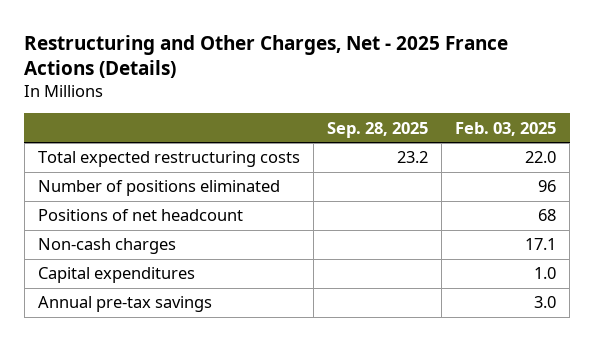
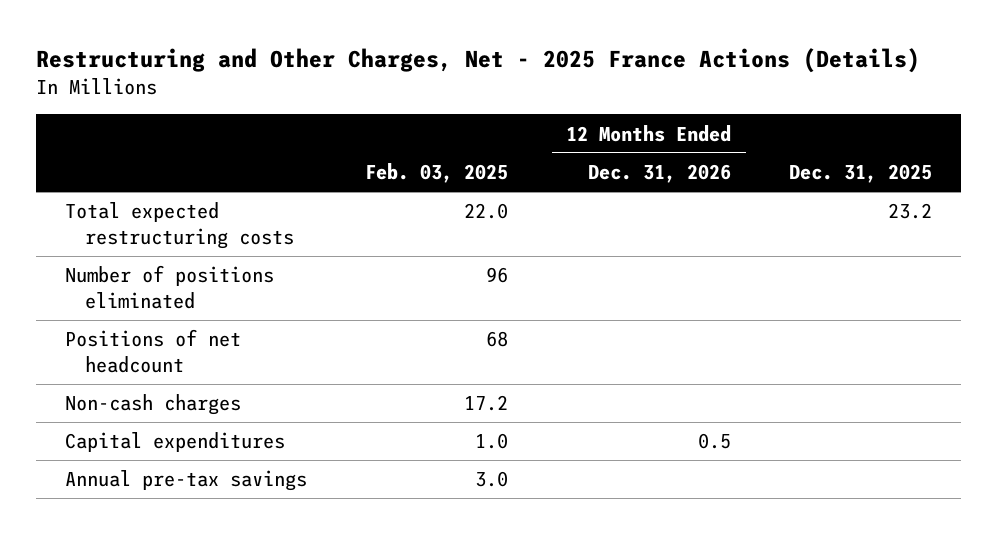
- | Sep. 28, 2025 | Feb. 03, 2025
+ | Feb. 03, 2025 | 12 Months Ended Dec. 31, 2026 | Dec. 31, 2025
- Non-cash charges | | 17.1
+ Non-cash charges | 17.2 | |

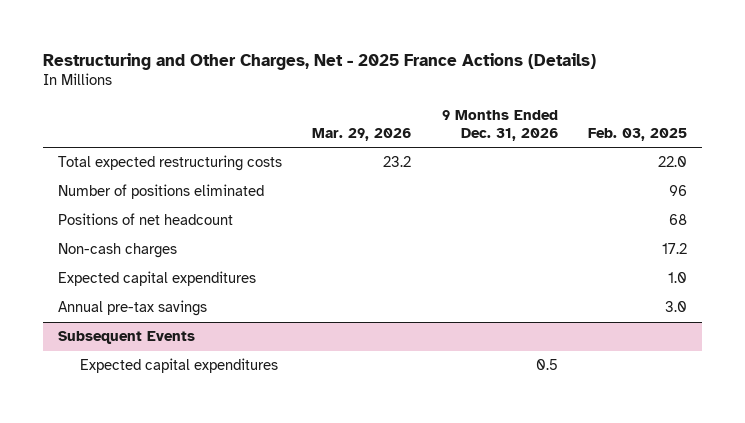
- | Feb. 03, 2025 | 12 Months Ended Dec. 31, 2026 | Dec. 31, 2025
+ | Mar. 29, 2026 | 9 Months Ended Dec. 31, 2026 | Feb. 03, 2025
- Capital expenditures | 1.0 | 0.5 |
+ Expected capital expenditures | | | 1.0
+ Subsequent Events
+ Expected capital expenditures | | 0.5 |

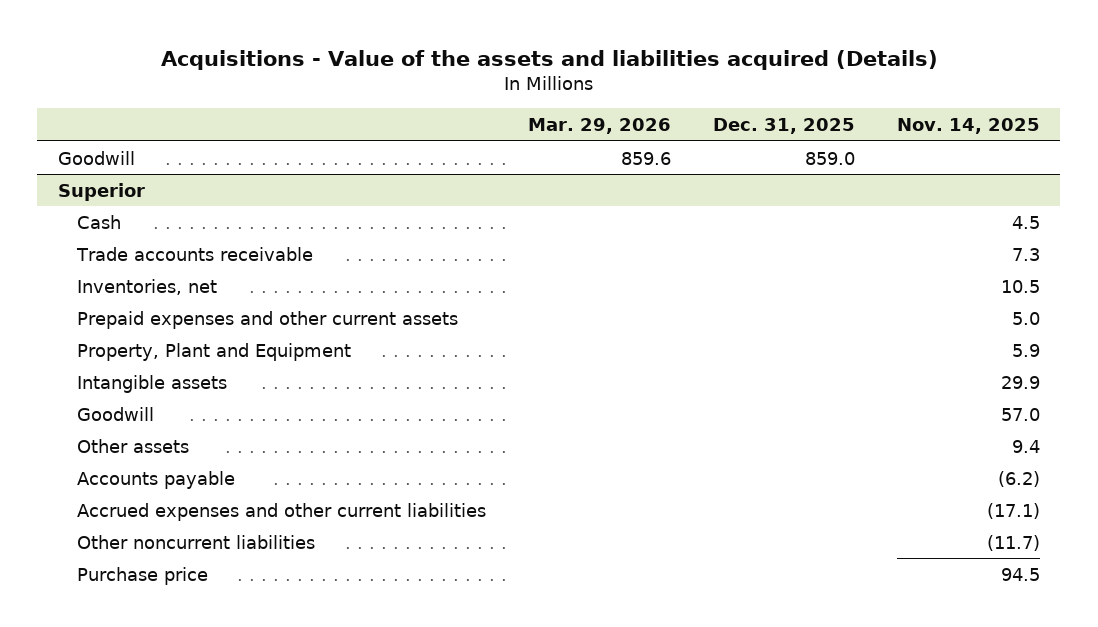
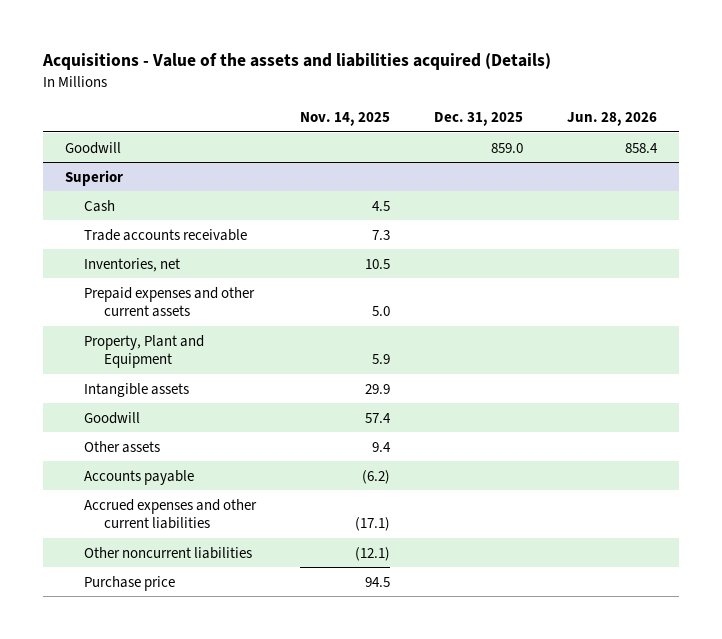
- | Mar. 29, 2026 | Dec. 31, 2025 | Nov. 14, 2025
+ | Nov. 14, 2025 | Dec. 31, 2025 | Jun. 28, 2026
@ Superior
- Goodwill | | | 57.0
+ Goodwill | 57.4 | |
- Other noncurrent liabilities | | | (11.7)
+ Other noncurrent liabilities | (12.1) | |

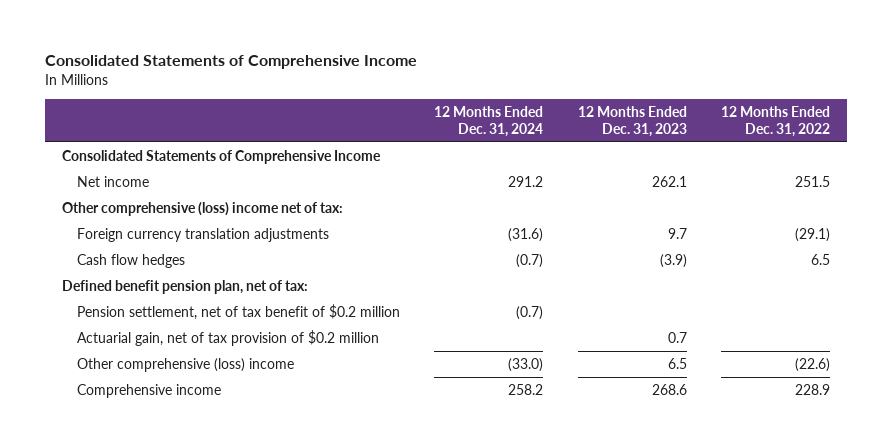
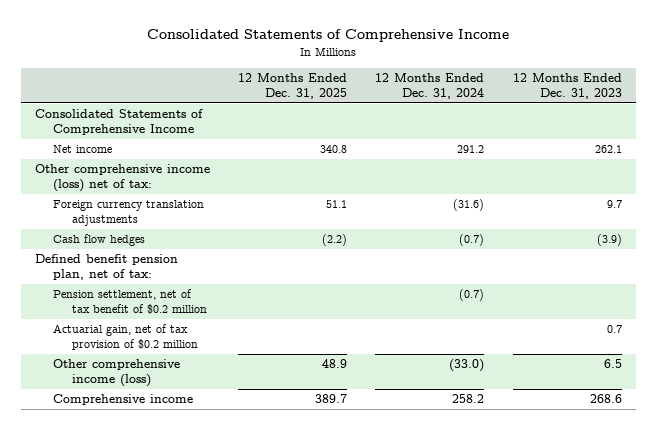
- | 12 Months Ended Dec. 31, 2024 | 12 Months Ended Dec. 31, 2023 | 12 Months Ended Dec. 31, 2022
+ | 12 Months Ended Dec. 31, 2025 | 12 Months Ended Dec. 31, 2024 | 12 Months Ended Dec. 31, 2023
- Other comprehensive (loss) income net of tax:
+ Other comprehensive income (loss) net of tax:
- Other comprehensive (loss) income | (33.0) | 6.5 | (22.6)
+ Other comprehensive income (loss) | 48.9 | (33.0) | 6.5

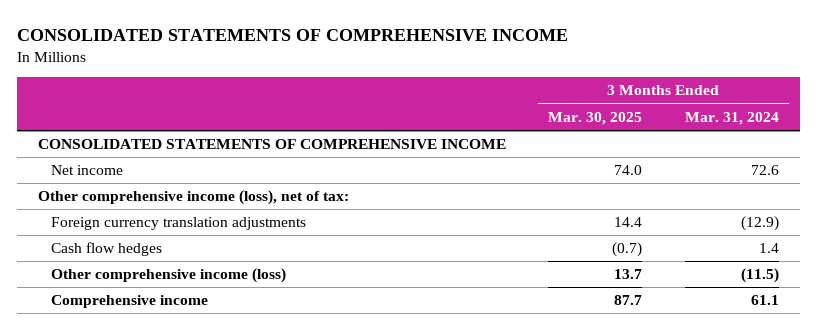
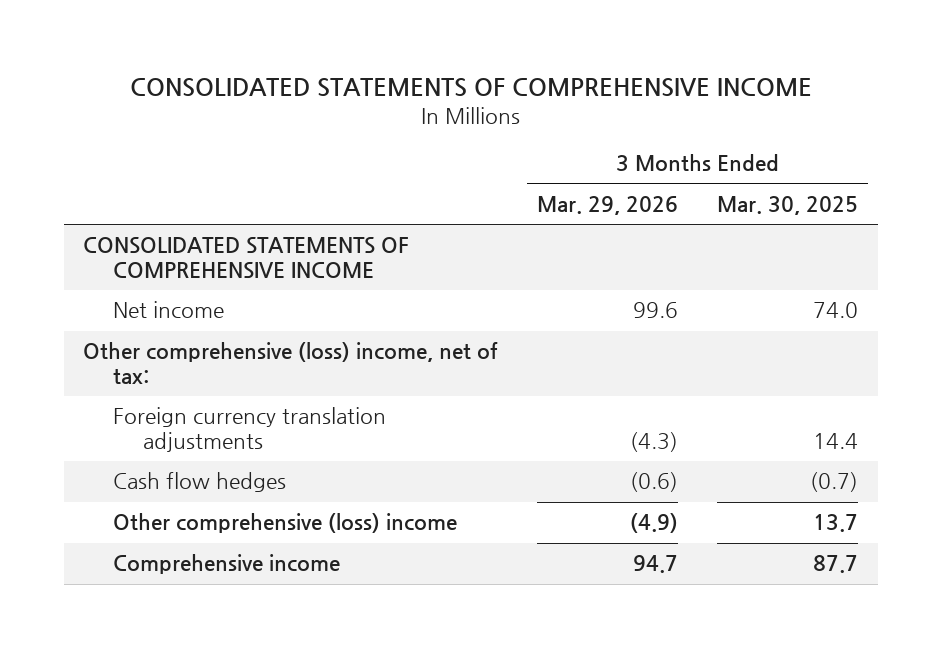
- | 3 Months Ended Mar. 30, 2025 | 3 Months Ended Mar. 31, 2024
+ | 3 Months Ended Mar. 29, 2026 | 3 Months Ended Mar. 30, 2025
- Other comprehensive income (loss), net of tax:
+ Other comprehensive (loss) income, net of tax:
- Other comprehensive income (loss) | 13.7 | (11.5)
+ Other comprehensive (loss) income | (4.9) | 13.7

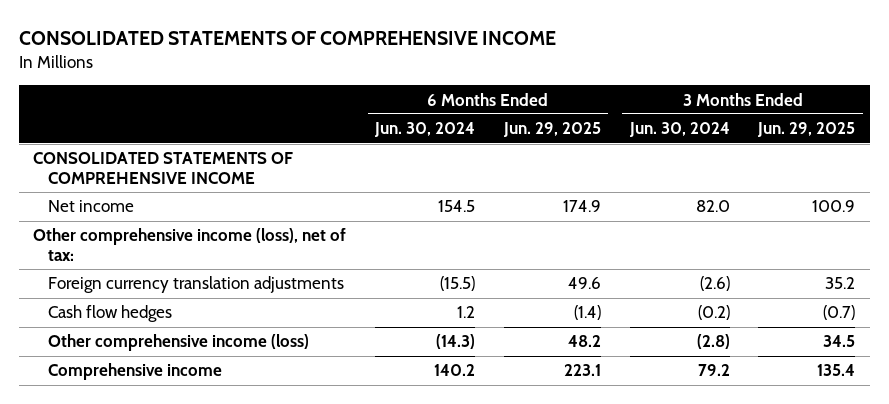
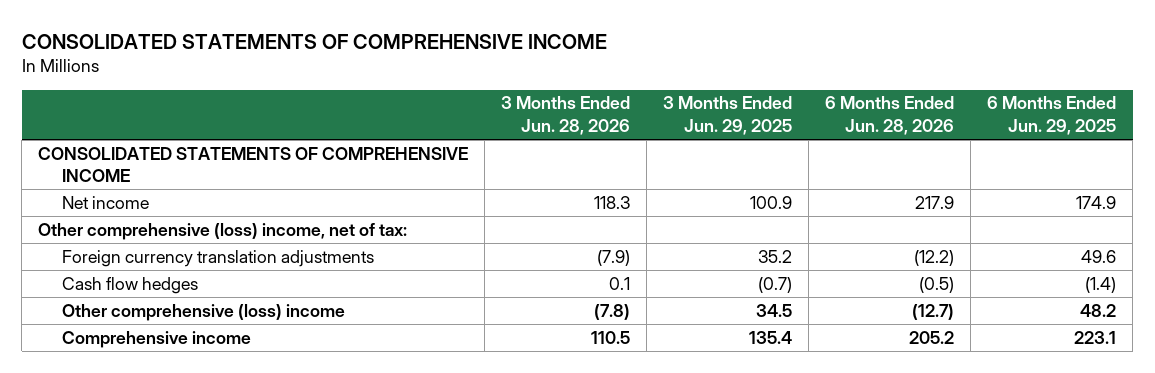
- | 6 Months Ended Jun. 30, 2024 | 6 Months Ended Jun. 29, 2025 | 3 Months Ended Jun. 30, 2024 | 3 Months Ended Jun. 29, 2025
+ | 3 Months Ended Jun. 28, 2026 | 3 Months Ended Jun. 29, 2025 | 6 Months Ended Jun. 28, 2026 | 6 Months Ended Jun. 29, 2025
- Other comprehensive income (loss), net of tax:
+ Other comprehensive (loss) income, net of tax:
- Other comprehensive income (loss) | (14.3) | 48.2 | (2.8) | 34.5
+ Other comprehensive (loss) income | (7.8) | 34.5 | (12.7) | 48.2

